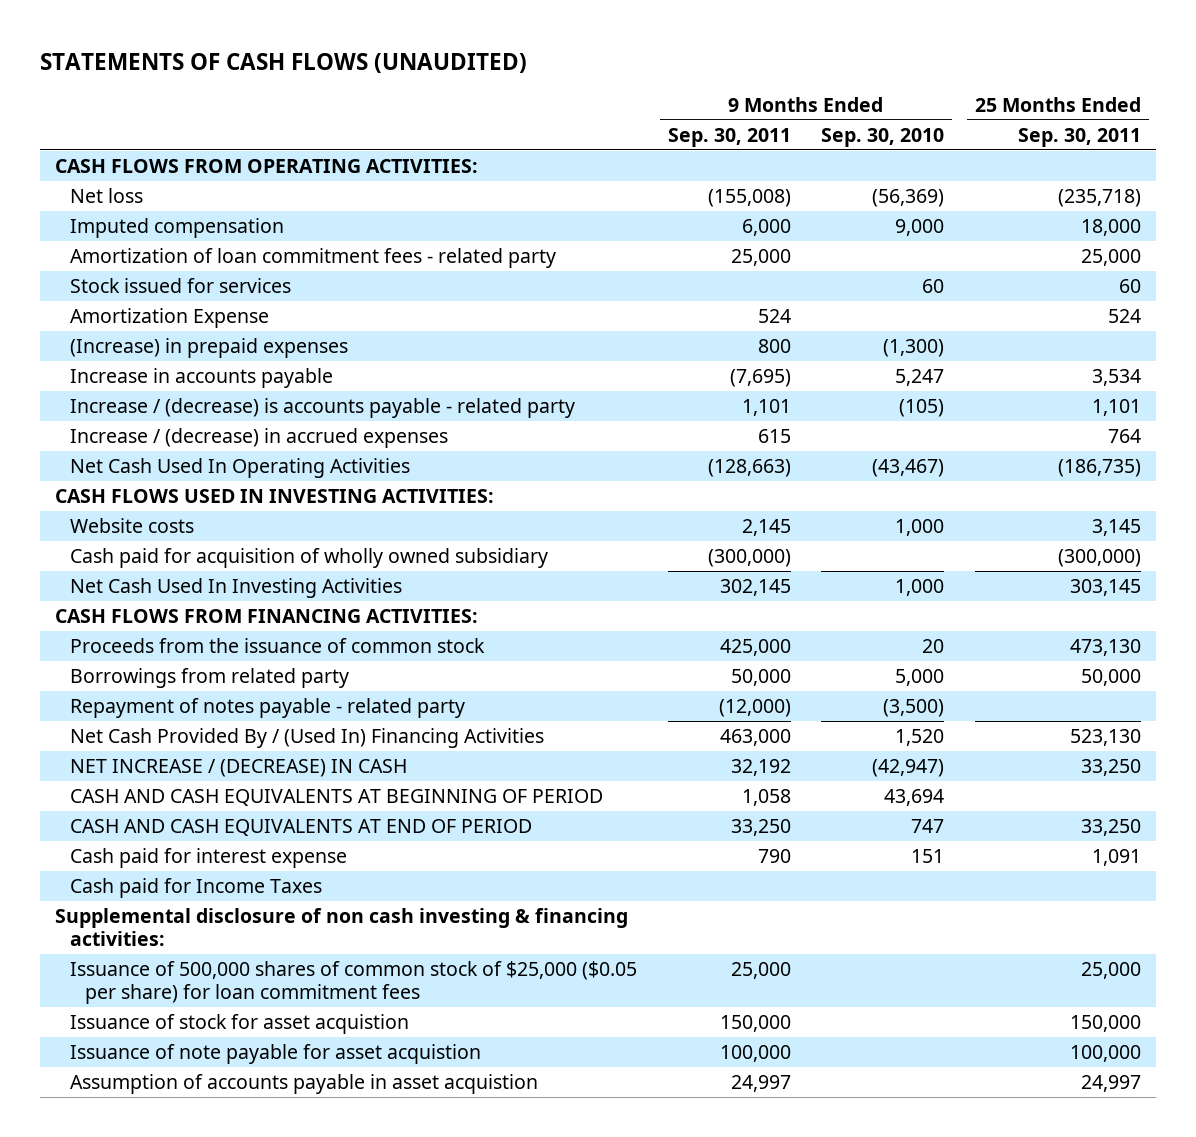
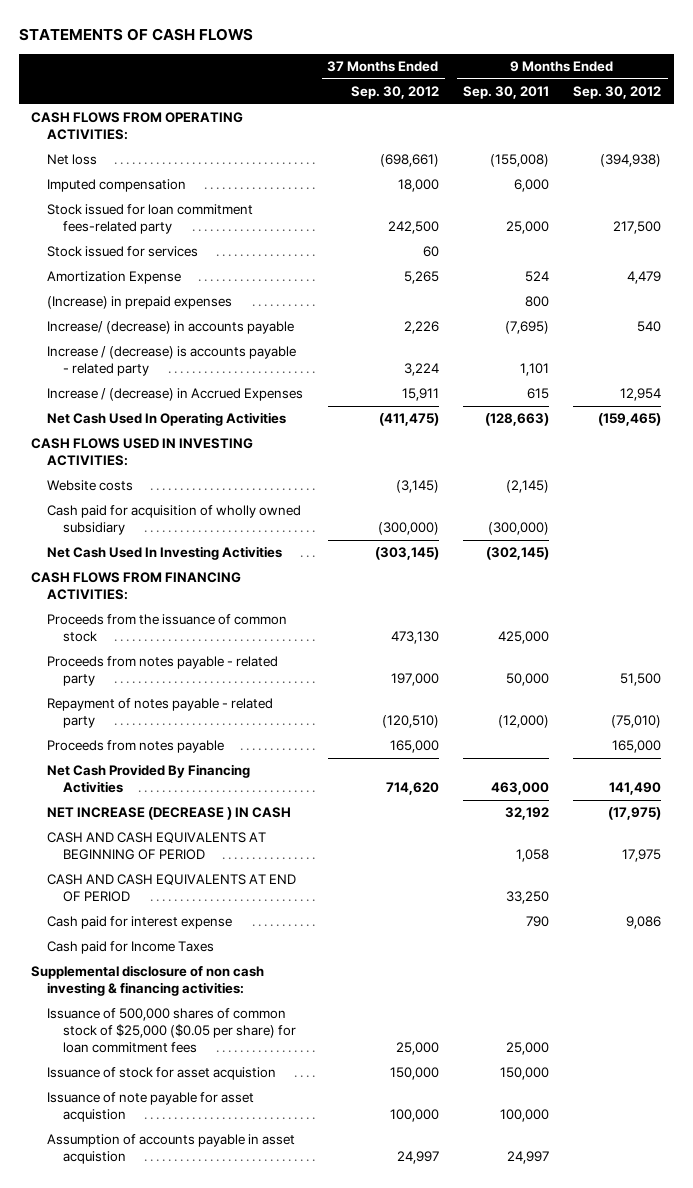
- STATEMENTS OF CASH FLOWS (UNAUDITED)
+ STATEMENTS OF CASH FLOWS
- | 9 Months Ended Sep. 30, 2011 | 9 Months Ended Sep. 30, 2010 | 25 Months Ended Sep. 30, 2011
+ | 37 Months Ended Sep. 30, 2012 | 9 Months Ended Sep. 30, 2011 | 9 Months Ended Sep. 30, 2012
- Amortization of loan commitment fees - related party | 25,000 | | 25,000
+ Stock issued for loan commitment fees-related party | 242,500 | 25,000 | 217,500
- Increase in accounts payable | (7,695) | 5,247 | 3,534
+ Increase/ (decrease) in accounts payable | 2,226 | (7,695) | 540
- Increase / (decrease) in accrued expenses | 615 | | 764
+ Increase / (decrease) in Accrued Expenses | 15,911 | 615 | 12,954
- Website costs | 2,145 | 1,000 | 3,145
+ Website costs | (3,145) | (2,145) |
- Net Cash Used In Investing Activities | 302,145 | 1,000 | 303,145
+ Net Cash Used In Investing Activities | (303,145) | (302,145) |
- Borrowings from related party | 50,000 | 5,000 | 50,000
+ Proceeds from notes payable - related party | 197,000 | 50,000 | 51,500
- Net Cash Provided By / (Used In) Financing Activities | 463,000 | 1,520 | 523,130
- NET INCREASE / (DECREASE) IN CASH | 32,192 | (42,947) | 33,250
+ Proceeds from notes payable | 165,000 | | 165,000
+ Net Cash Provided By Financing Activities | 714,620 | 463,000 | 141,490
+ NET INCREASE (DECREASE ) IN CASH | | 32,192 | (17,975)

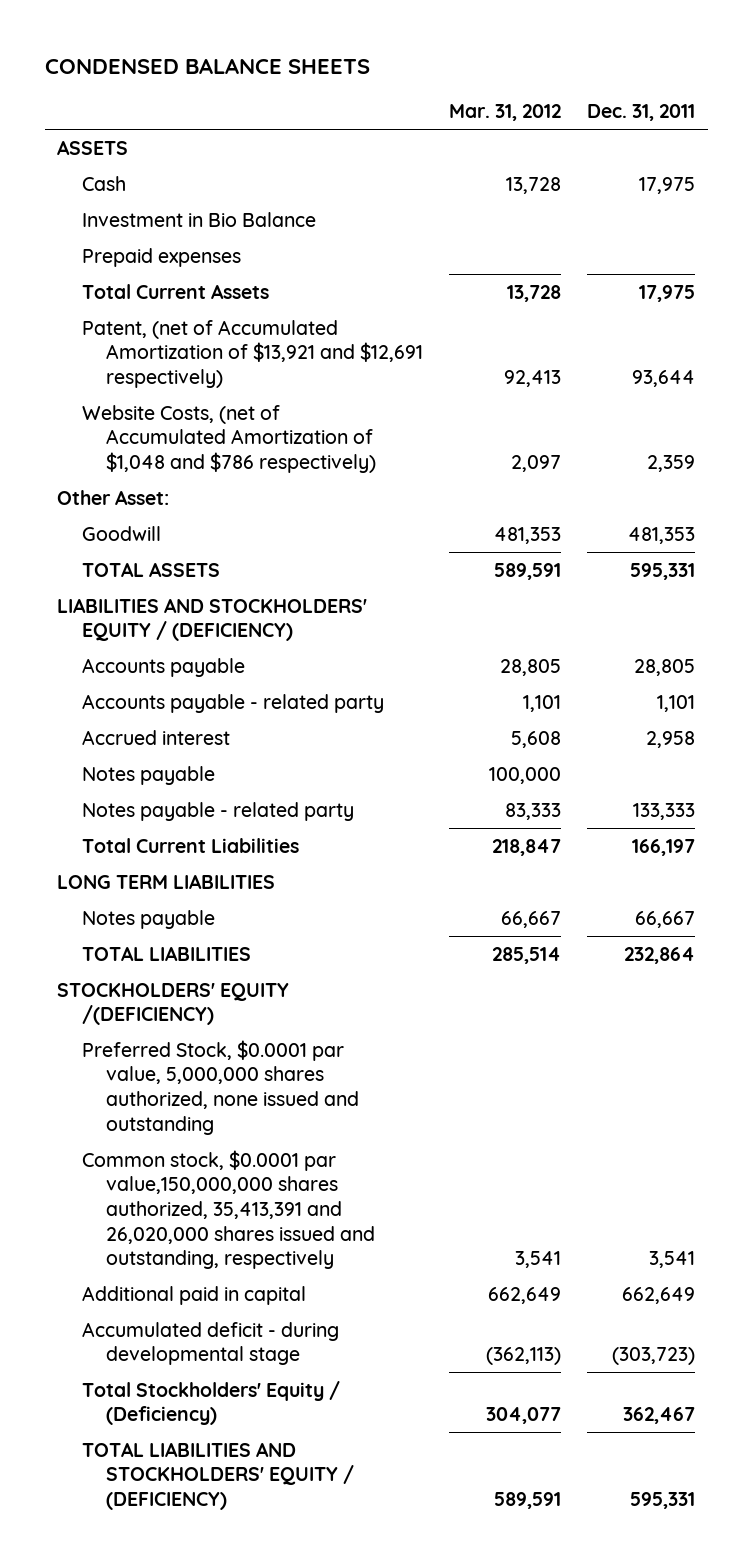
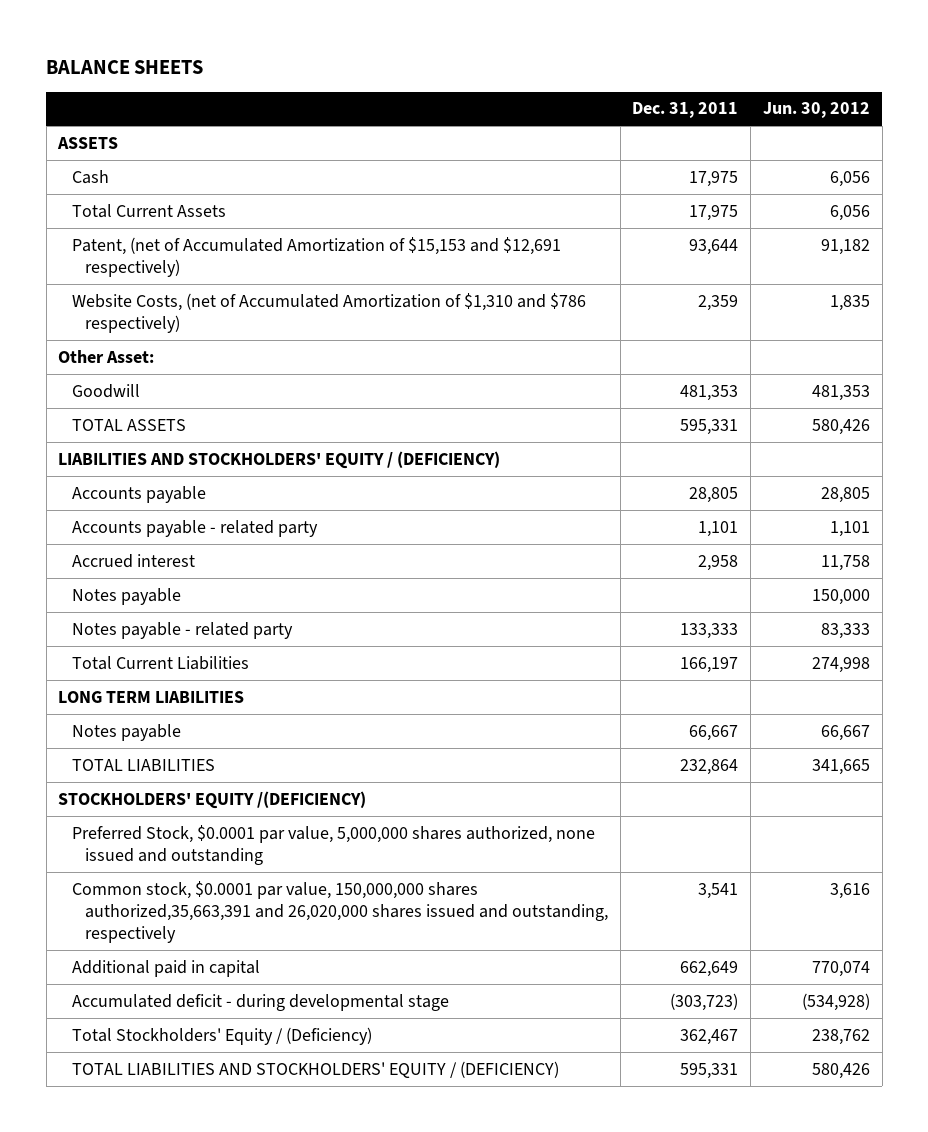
- CONDENSED BALANCE SHEETS
+ BALANCE SHEETS
- | Mar. 31, 2012 | Dec. 31, 2011
+ | Dec. 31, 2011 | Jun. 30, 2012
- Investment in Bio Balance
- Prepaid expenses
- Patent, (net of Accumulated Amortization of $13,921 and $12,691 respectively) | 92,413 | 93,644
- Website Costs, (net of Accumulated Amortization of $1,048 and $786 respectively) | 2,097 | 2,359
+ Patent, (net of Accumulated Amortization of $15,153 and $12,691 respectively) | 93,644 | 91,182
+ Website Costs, (net of Accumulated Amortization of $1,310 and $786 respectively) | 2,359 | 1,835
- Common stock, $0.0001 par value,150,000,000 shares authorized, 35,413,391 and 26,020,000 shares issued and outstanding, respectively | 3,541 | 3,541
+ Common stock, $0.0001 par value, 150,000,000 shares authorized,35,663,391 and 26,020,000 shares issued and outstanding, respectively | 3,541 | 3,616

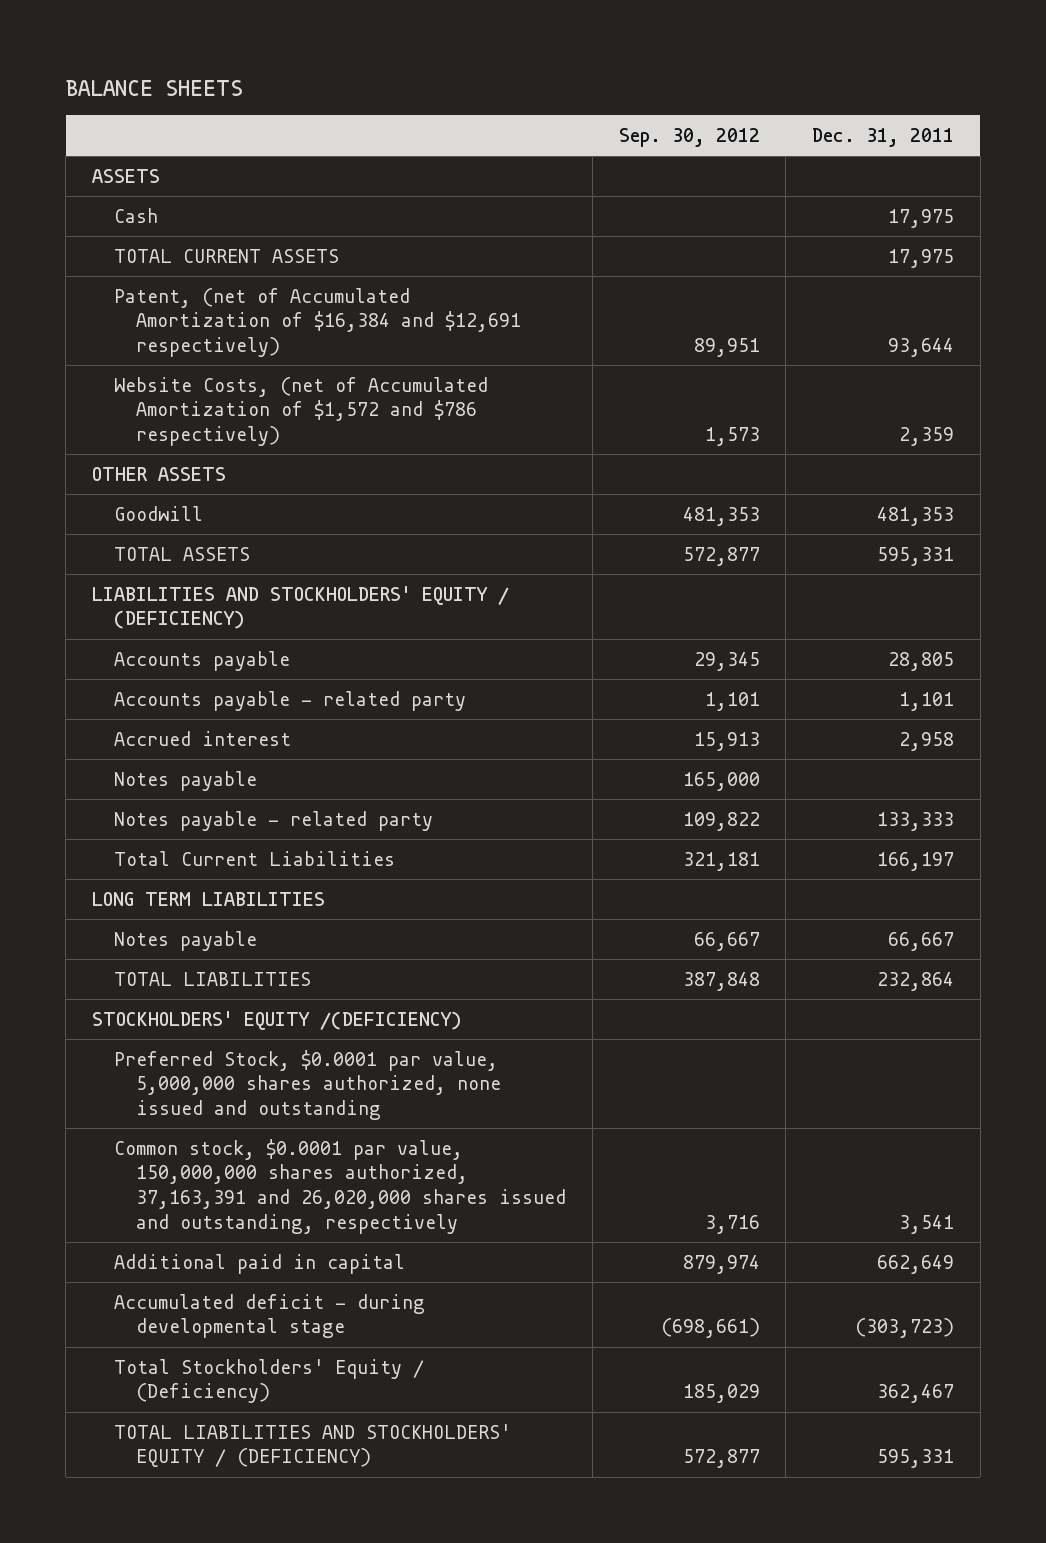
- | Dec. 31, 2011 | Jun. 30, 2012
+ | Sep. 30, 2012 | Dec. 31, 2011
- Total Current Assets | 17,975 | 6,056
- Patent, (net of Accumulated Amortization of $15,153 and $12,691 respectively) | 93,644 | 91,182
- Website Costs, (net of Accumulated Amortization of $1,310 and $786 respectively) | 2,359 | 1,835
- Other Asset:
+ TOTAL CURRENT ASSETS | | 17,975
+ Patent, (net of Accumulated Amortization of $16,384 and $12,691 respectively) | 89,951 | 93,644
+ Website Costs, (net of Accumulated Amortization of $1,572 and $786 respectively) | 1,573 | 2,359
+ OTHER ASSETS
- Common stock, $0.0001 par value, 150,000,000 shares authorized,35,663,391 and 26,020,000 shares issued and outstanding, respectively | 3,541 | 3,616
+ Common stock, $0.0001 par value, 150,000,000 shares authorized, 37,163,391 and 26,020,000 shares issued and outstanding, respectively | 3,716 | 3,541

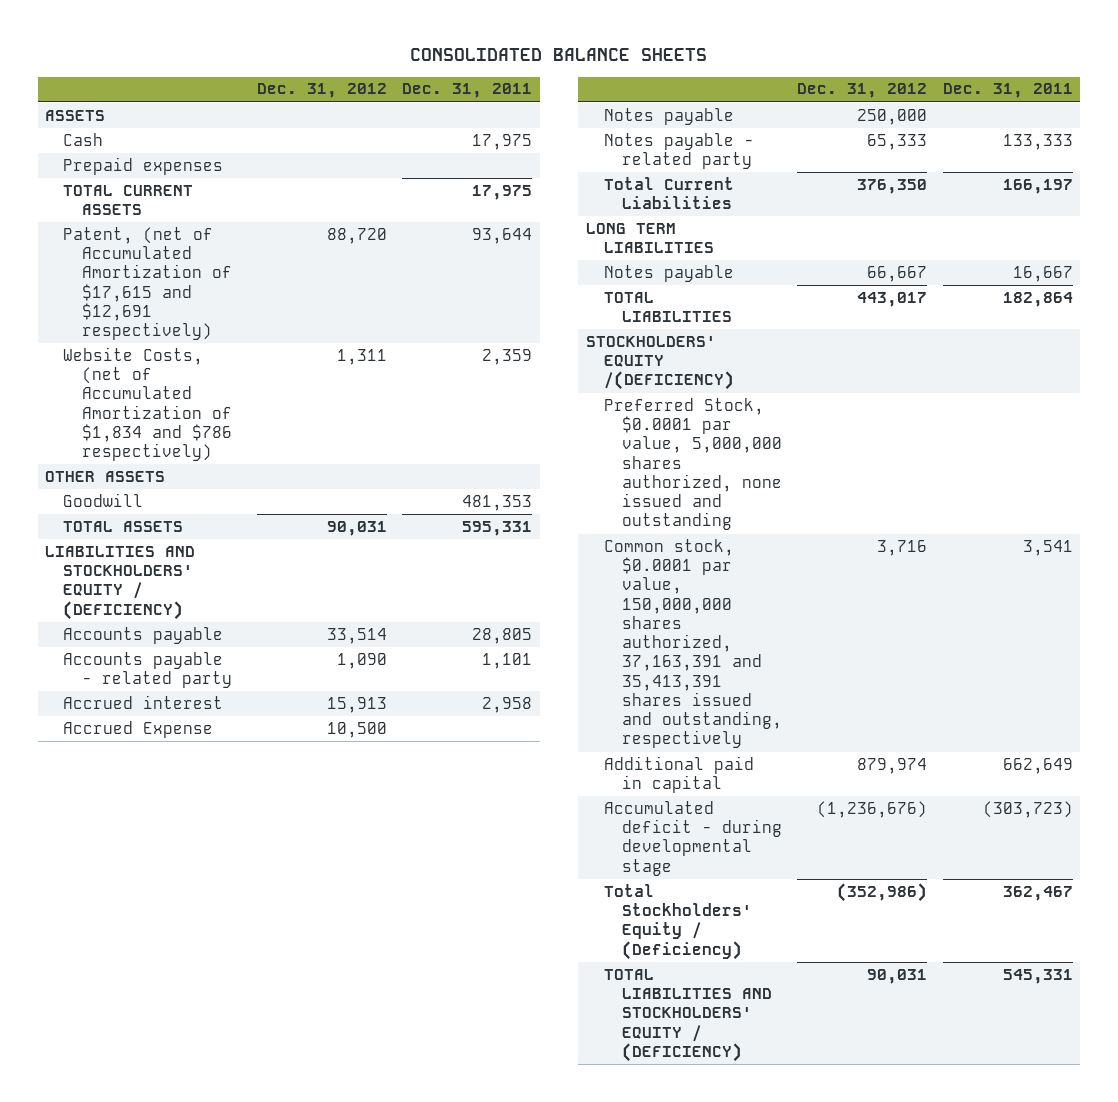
- BALANCE SHEETS
+ CONSOLIDATED BALANCE SHEETS
- | Sep. 30, 2012 | Dec. 31, 2011
+ | Dec. 31, 2012 | Dec. 31, 2011
+ Prepaid expenses
- Patent, (net of Accumulated Amortization of $16,384 and $12,691 respectively) | 89,951 | 93,644
- Website Costs, (net of Accumulated Amortization of $1,572 and $786 respectively) | 1,573 | 2,359
+ Patent, (net of Accumulated Amortization of $17,615 and $12,691 respectively) | 88,720 | 93,644
+ Website Costs, (net of Accumulated Amortization of $1,834 and $786 respectively) | 1,311 | 2,359
+ Accrued Expense | 10,500 |
- Notes payable | 66,667 | 66,667
- TOTAL LIABILITIES | 387,848 | 232,864
+ Notes payable | 66,667 | 16,667
+ TOTAL LIABILITIES | 443,017 | 182,864
- Common stock, $0.0001 par value, 150,000,000 shares authorized, 37,163,391 and 26,020,000 shares issued and outstanding, respectively | 3,716 | 3,541
+ Common stock, $0.0001 par value, 150,000,000 shares authorized, 37,163,391 and 35,413,391 shares issued and outstanding, respectively | 3,716 | 3,541
- TOTAL LIABILITIES AND STOCKHOLDERS' EQUITY / (DEFICIENCY) | 572,877 | 595,331
+ TOTAL LIABILITIES AND STOCKHOLDERS' EQUITY / (DEFICIENCY) | 90,031 | 545,331

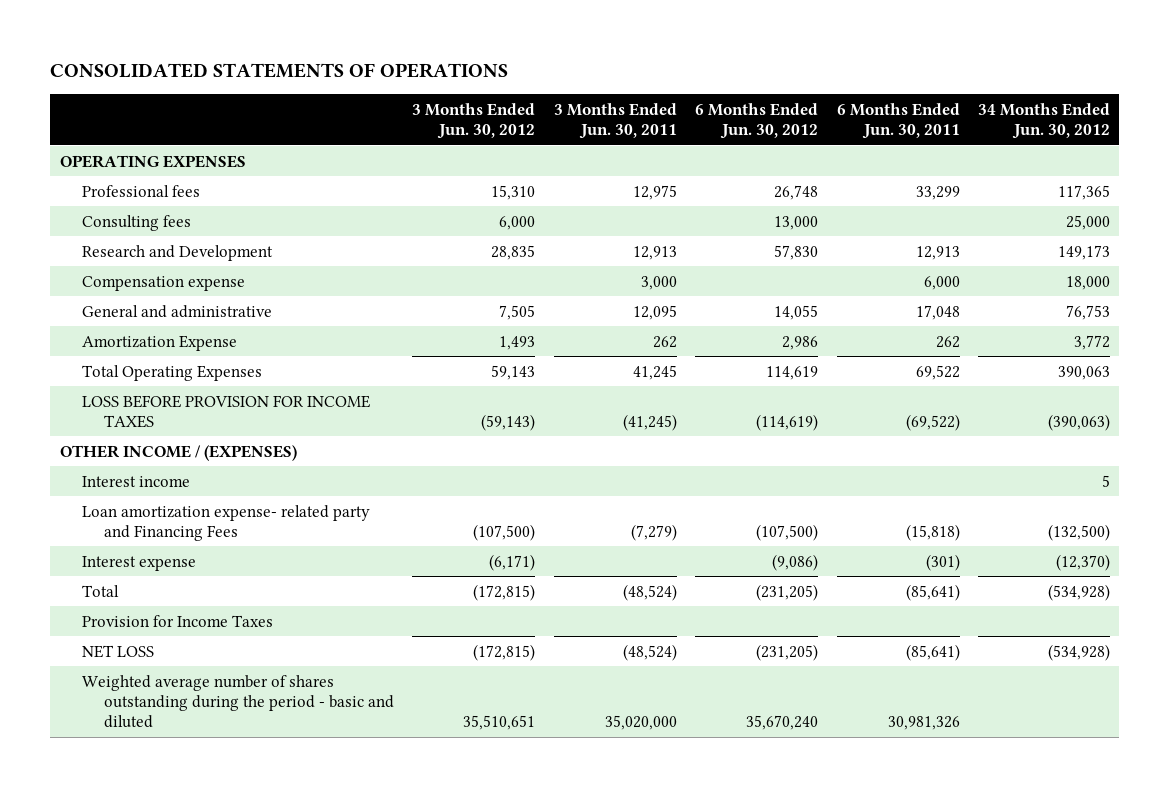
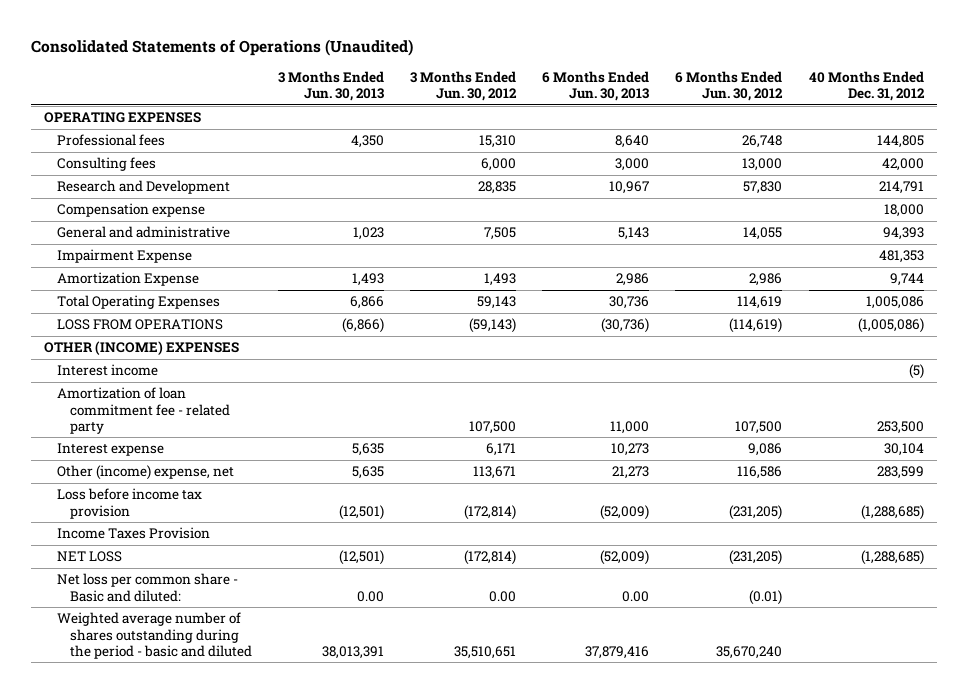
- CONSOLIDATED STATEMENTS OF OPERATIONS
+ Consolidated Statements of Operations (Unaudited)
- | 3 Months Ended Jun. 30, 2012 | 3 Months Ended Jun. 30, 2011 | 6 Months Ended Jun. 30, 2012 | 6 Months Ended Jun. 30, 2011 | 34 Months Ended Jun. 30, 2012
+ | 3 Months Ended Jun. 30, 2013 | 3 Months Ended Jun. 30, 2012 | 6 Months Ended Jun. 30, 2013 | 6 Months Ended Jun. 30, 2012 | 40 Months Ended Dec. 31, 2012
+ Impairment Expense | | | | | 481,353
- LOSS BEFORE PROVISION FOR INCOME TAXES | (59,143) | (41,245) | (114,619) | (69,522) | (390,063)
- OTHER INCOME / (EXPENSES)
+ LOSS FROM OPERATIONS | (6,866) | (59,143) | (30,736) | (114,619) | (1,005,086)
+ OTHER (INCOME) EXPENSES
- Loan amortization expense- related party and Financing Fees | (107,500) | (7,279) | (107,500) | (15,818) | (132,500)
- Interest expense | (6,171) | | (9,086) | (301) | (12,370)
- Total | (172,815) | (48,524) | (231,205) | (85,641) | (534,928)
- Provision for Income Taxes
- NET LOSS | (172,815) | (48,524) | (231,205) | (85,641) | (534,928)
+ Amortization of loan commitment fee - related party | | 107,500 | 11,000 | 107,500 | 253,500
+ Interest expense | 5,635 | 6,171 | 10,273 | 9,086 | 30,104
+ Other (income) expense, net | 5,635 | 113,671 | 21,273 | 116,586 | 283,599
+ Loss before income tax provision | (12,501) | (172,814) | (52,009) | (231,205) | (1,288,685)
+ Income Taxes Provision
+ NET LOSS | (12,501) | (172,814) | (52,009) | (231,205) | (1,288,685)
+ Net loss per common share - Basic and diluted: | 0.00 | 0.00 | 0.00 | (0.01) |

